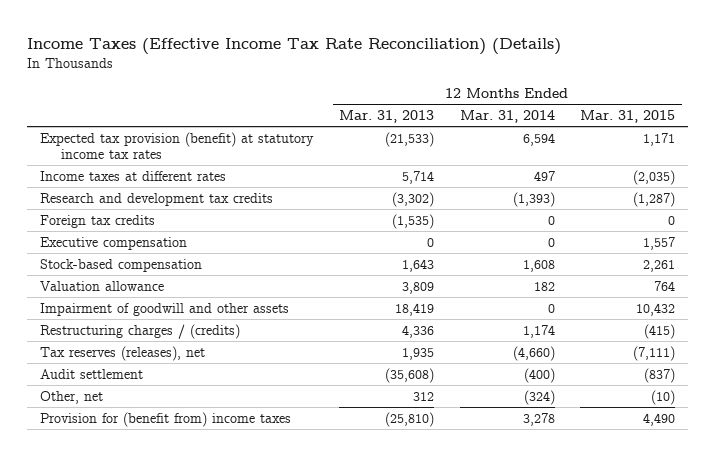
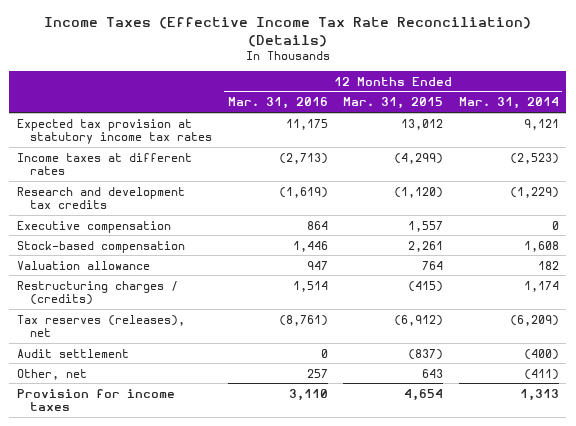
- | 12 Months Ended Mar. 31, 2013 | 12 Months Ended Mar. 31, 2014 | 12 Months Ended Mar. 31, 2015
+ | 12 Months Ended Mar. 31, 2016 | 12 Months Ended Mar. 31, 2015 | 12 Months Ended Mar. 31, 2014
- Expected tax provision (benefit) at statutory income tax rates | (21,533) | 6,594 | 1,171
- Income taxes at different rates | 5,714 | 497 | (2,035)
- Research and development tax credits | (3,302) | (1,393) | (1,287)
- Foreign tax credits | (1,535) | 0 | 0
+ Expected tax provision at statutory income tax rates | 11,175 | 13,012 | 9,121
+ Income taxes at different rates | (2,713) | (4,299) | (2,523)
+ Research and development tax credits | (1,619) | (1,120) | (1,229)
- Impairment of goodwill and other assets | 18,419 | 0 | 10,432
- Tax reserves (releases), net | 1,935 | (4,660) | (7,111)
+ Tax reserves (releases), net | (8,761) | (6,912) | (6,209)
- Other, net | 312 | (324) | (10)
- Provision for (benefit from) income taxes | (25,810) | 3,278 | 4,490
+ Other, net | 257 | 643 | (411)
+ Provision for income taxes | 3,110 | 4,654 | 1,313

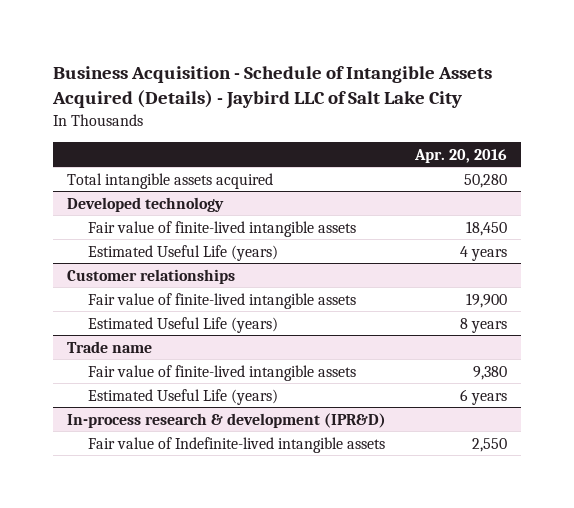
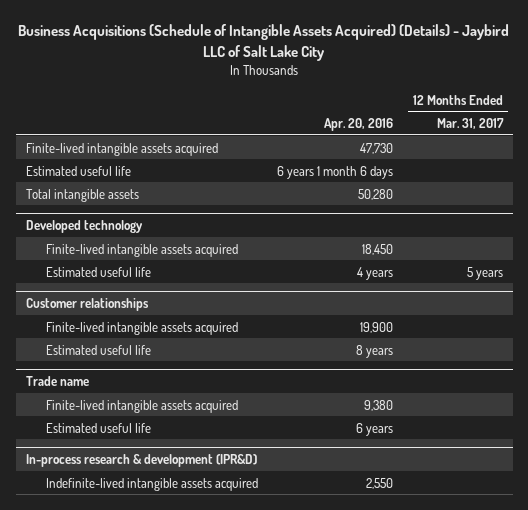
- Business Acquisition - Schedule of Intangible Assets Acquired (Details) - Jaybird LLC of Salt Lake City
+ Business Acquisitions (Schedule of Intangible Assets Acquired) (Details) - Jaybird LLC of Salt Lake City
- | Apr. 20, 2016
+ | Apr. 20, 2016 | 12 Months Ended Mar. 31, 2017
- Total intangible assets acquired | 50,280
+ Finite-lived intangible assets acquired | 47,730 |
+ Estimated useful life | 6 years 1 month 6 days |
+ Total intangible assets | 50,280 |
@ Developed technology
- Fair value of finite-lived intangible assets | 18,450
- Estimated Useful Life (years) | 4 years
+ Finite-lived intangible assets acquired | 18,450 |
+ Estimated useful life | 4 years | 5 years
@ Customer relationships
- Fair value of finite-lived intangible assets | 19,900
- Estimated Useful Life (years) | 8 years
+ Finite-lived intangible assets acquired | 19,900 |
+ Estimated useful life | 8 years |
@ Trade name
- Fair value of finite-lived intangible assets | 9,380
- Estimated Useful Life (years) | 6 years
+ Finite-lived intangible assets acquired | 9,380 |
+ Estimated useful life | 6 years |
@ In-process research & development (IPR&D)
- Fair value of Indefinite-lived intangible assets | 2,550
+ Indefinite-lived intangible assets acquired | 2,550 |

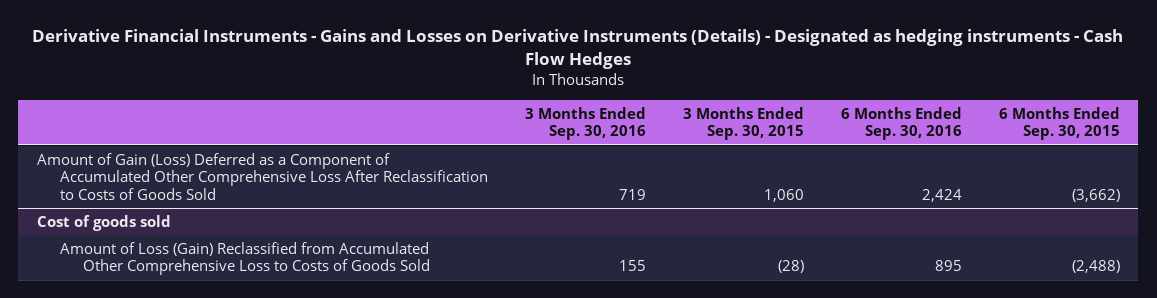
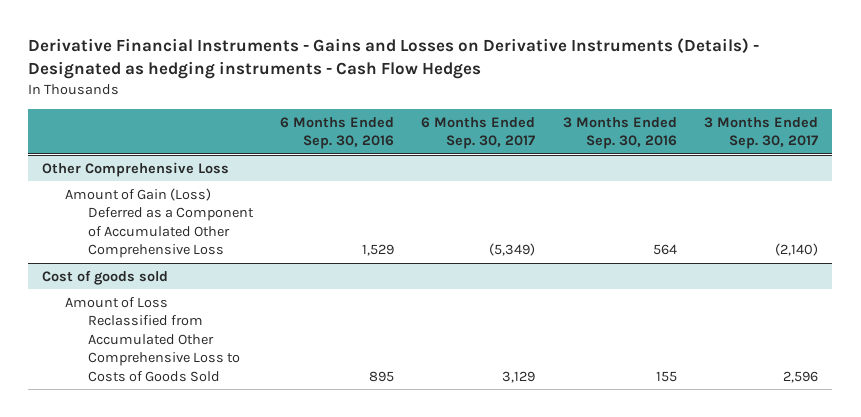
- | 3 Months Ended Sep. 30, 2016 | 3 Months Ended Sep. 30, 2015 | 6 Months Ended Sep. 30, 2016 | 6 Months Ended Sep. 30, 2015
+ | 6 Months Ended Sep. 30, 2016 | 6 Months Ended Sep. 30, 2017 | 3 Months Ended Sep. 30, 2016 | 3 Months Ended Sep. 30, 2017
- Amount of Gain (Loss) Deferred as a Component of Accumulated Other Comprehensive Loss After Reclassification to Costs of Goods Sold | 719 | 1,060 | 2,424 | (3,662)
+ Other Comprehensive Loss
+ Amount of Gain (Loss) Deferred as a Component of Accumulated Other Comprehensive Loss | 1,529 | (5,349) | 564 | (2,140)
@ Cost of goods sold
- Amount of Loss (Gain) Reclassified from Accumulated Other Comprehensive Loss to Costs of Goods Sold | 155 | (28) | 895 | (2,488)
+ Amount of Loss Reclassified from Accumulated Other Comprehensive Loss to Costs of Goods Sold | 895 | 3,129 | 155 | 2,596

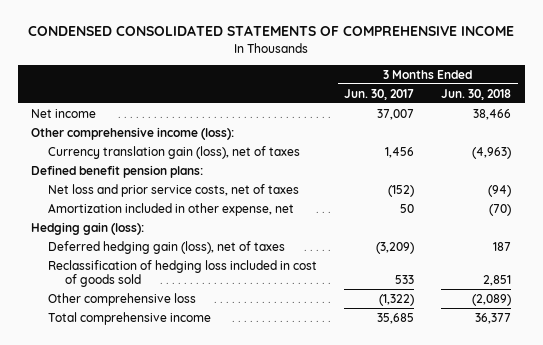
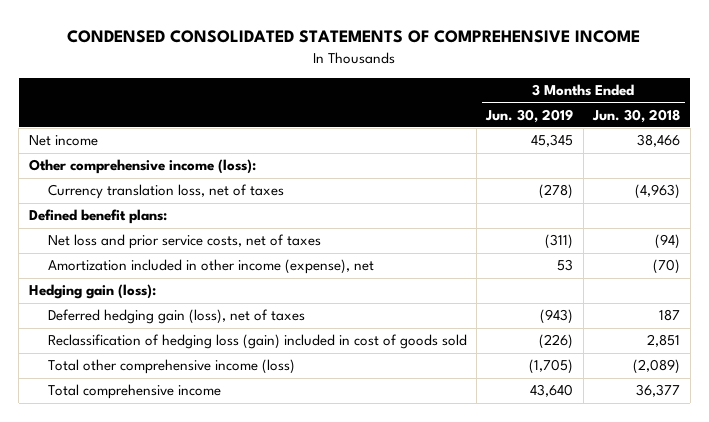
- | 3 Months Ended Jun. 30, 2017 | 3 Months Ended Jun. 30, 2018
+ | 3 Months Ended Jun. 30, 2019 | 3 Months Ended Jun. 30, 2018
- Currency translation gain (loss), net of taxes | 1,456 | (4,963)
- Defined benefit pension plans:
+ Currency translation loss, net of taxes | (278) | (4,963)
+ Defined benefit plans:
- Amortization included in other expense, net | 50 | (70)
+ Amortization included in other income (expense), net | 53 | (70)
- Reclassification of hedging loss included in cost of goods sold | 533 | 2,851
- Other comprehensive loss | (1,322) | (2,089)
+ Reclassification of hedging loss (gain) included in cost of goods sold | (226) | 2,851
+ Total other comprehensive income (loss) | (1,705) | (2,089)

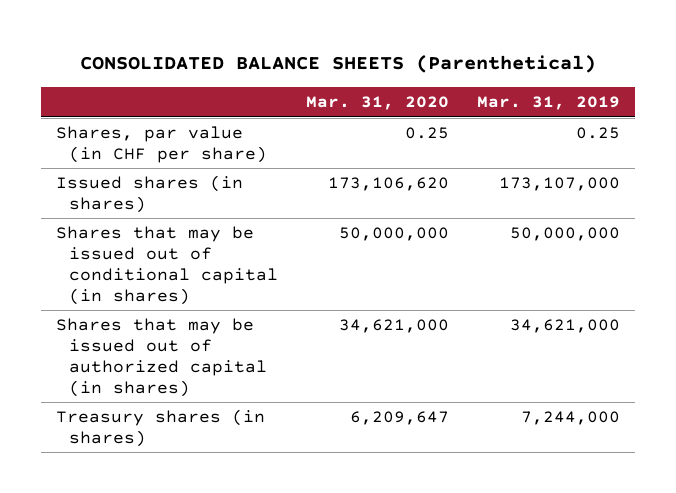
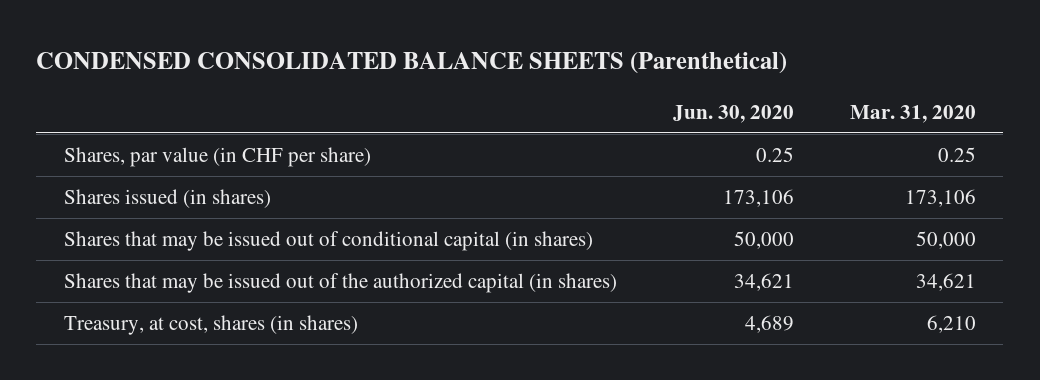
- CONSOLIDATED BALANCE SHEETS (Parenthetical)
+ CONDENSED CONSOLIDATED BALANCE SHEETS (Parenthetical)
- | Mar. 31, 2020 | Mar. 31, 2019
+ | Jun. 30, 2020 | Mar. 31, 2020
- Issued shares (in shares) | 173,106,620 | 173,107,000
- Shares that may be issued out of conditional capital (in shares) | 50,000,000 | 50,000,000
- Shares that may be issued out of authorized capital (in shares) | 34,621,000 | 34,621,000
- Treasury shares (in shares) | 6,209,647 | 7,244,000
+ Shares issued (in shares) | 173,106 | 173,106
+ Shares that may be issued out of conditional capital (in shares) | 50,000 | 50,000
+ Shares that may be issued out of the authorized capital (in shares) | 34,621 | 34,621
+ Treasury, at cost, shares (in shares) | 4,689 | 6,210

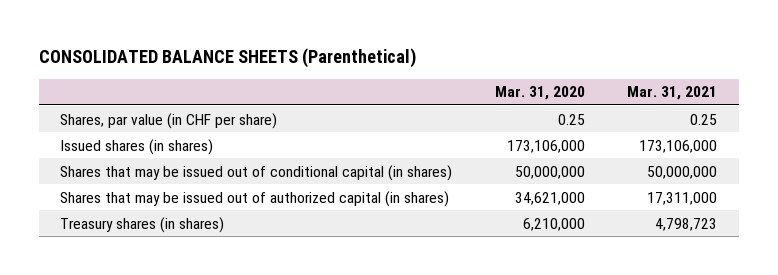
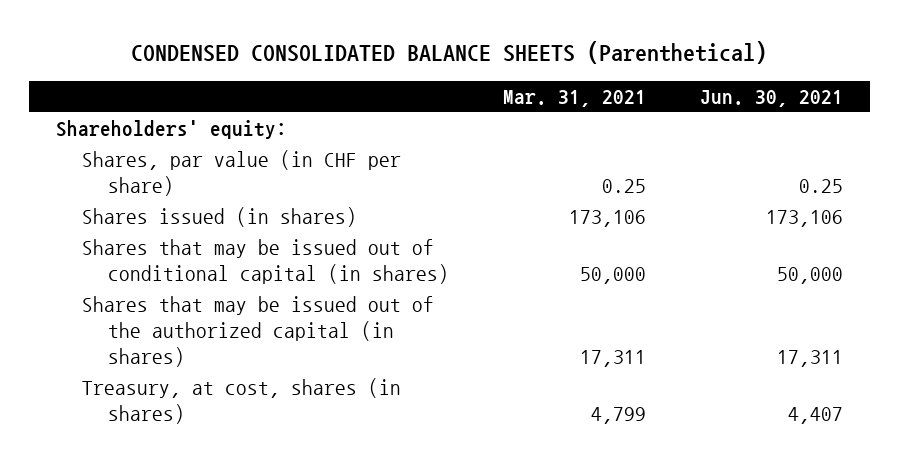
- CONSOLIDATED BALANCE SHEETS (Parenthetical)
+ CONDENSED CONSOLIDATED BALANCE SHEETS (Parenthetical)
- | Mar. 31, 2020 | Mar. 31, 2021
+ | Mar. 31, 2021 | Jun. 30, 2021
+ Shareholders' equity:
- Issued shares (in shares) | 173,106,000 | 173,106,000
- Shares that may be issued out of conditional capital (in shares) | 50,000,000 | 50,000,000
- Shares that may be issued out of authorized capital (in shares) | 34,621,000 | 17,311,000
- Treasury shares (in shares) | 6,210,000 | 4,798,723
+ Shares issued (in shares) | 173,106 | 173,106
+ Shares that may be issued out of conditional capital (in shares) | 50,000 | 50,000
+ Shares that may be issued out of the authorized capital (in shares) | 17,311 | 17,311
+ Treasury, at cost, shares (in shares) | 4,799 | 4,407

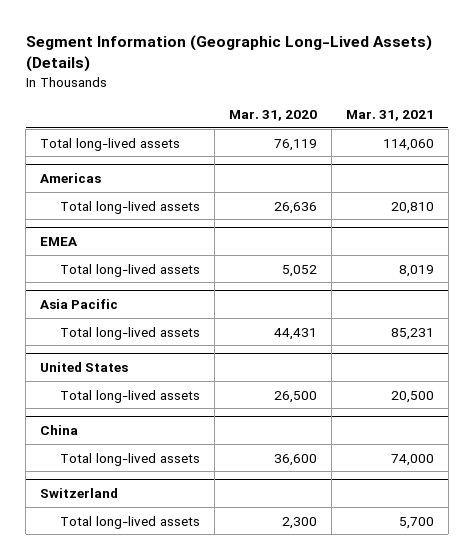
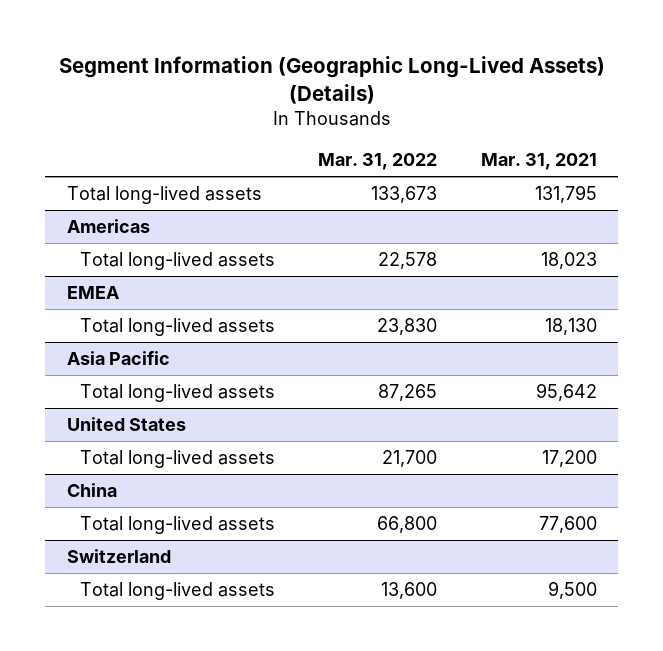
- | Mar. 31, 2020 | Mar. 31, 2021
+ | Mar. 31, 2022 | Mar. 31, 2021
- Total long-lived assets | 76,119 | 114,060
+ Total long-lived assets | 133,673 | 131,795
@ Americas
- Total long-lived assets | 26,636 | 20,810
+ Total long-lived assets | 22,578 | 18,023
@ EMEA
- Total long-lived assets | 5,052 | 8,019
+ Total long-lived assets | 23,830 | 18,130
@ Asia Pacific
- Total long-lived assets | 44,431 | 85,231
+ Total long-lived assets | 87,265 | 95,642
@ United States
- Total long-lived assets | 26,500 | 20,500
+ Total long-lived assets | 21,700 | 17,200
@ China
- Total long-lived assets | 36,600 | 74,000
+ Total long-lived assets | 66,800 | 77,600
@ Switzerland
- Total long-lived assets | 2,300 | 5,700
+ Total long-lived assets | 13,600 | 9,500

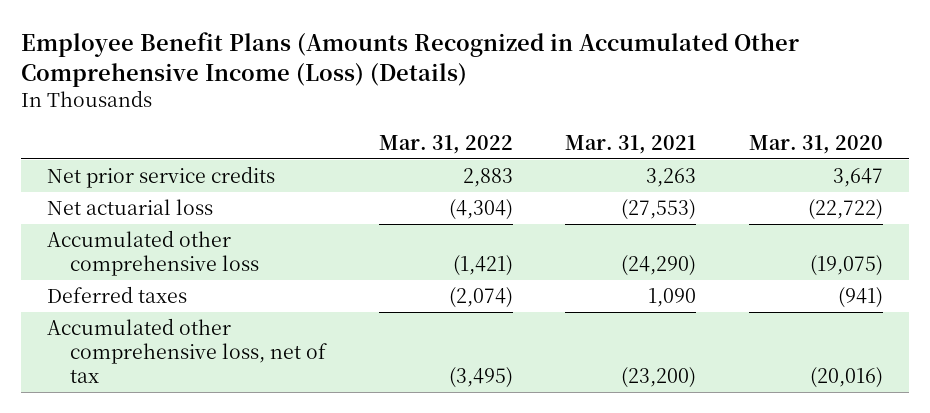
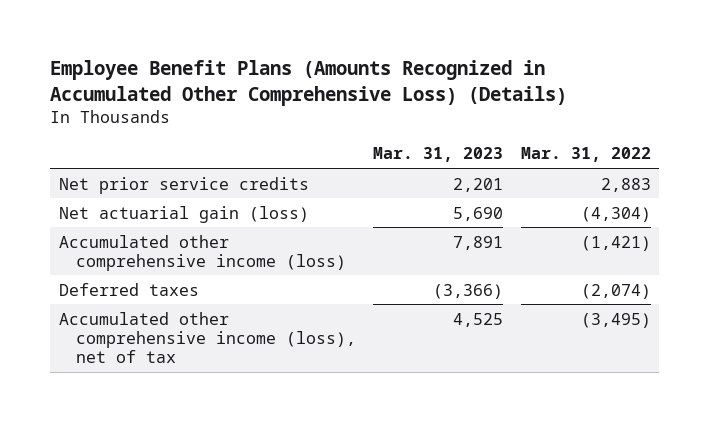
- Employee Benefit Plans (Amounts Recognized in Accumulated Other Comprehensive Income (Loss) (Details)
+ Employee Benefit Plans (Amounts Recognized in Accumulated Other Comprehensive Loss) (Details)
- | Mar. 31, 2022 | Mar. 31, 2021 | Mar. 31, 2020
+ | Mar. 31, 2023 | Mar. 31, 2022
- Net actuarial loss | (4,304) | (27,553) | (22,722)
- Accumulated other comprehensive loss | (1,421) | (24,290) | (19,075)
+ Net actuarial gain (loss) | 5,690 | (4,304)
+ Accumulated other comprehensive income (loss) | 7,891 | (1,421)
- Accumulated other comprehensive loss, net of tax | (3,495) | (23,200) | (20,016)
+ Accumulated other comprehensive income (loss), net of tax | 4,525 | (3,495)

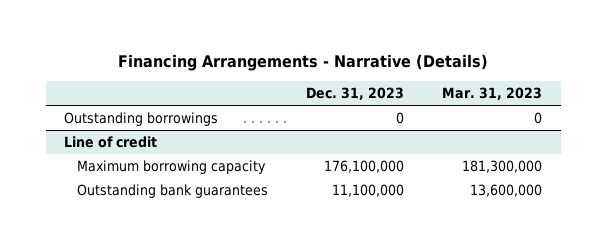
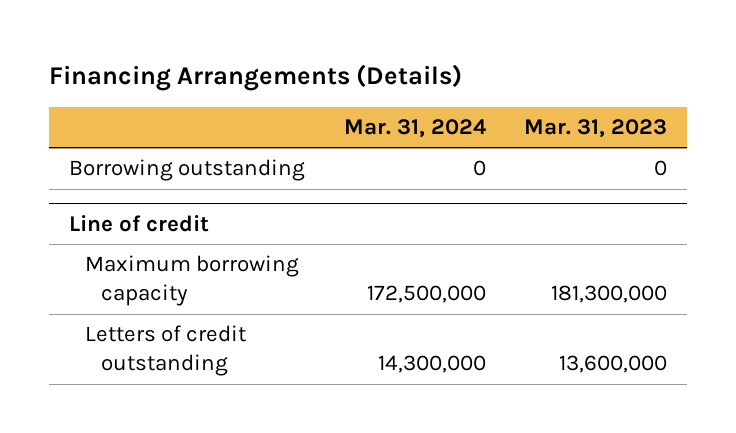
- Financing Arrangements - Narrative (Details)
+ Financing Arrangements (Details)
- | Dec. 31, 2023 | Mar. 31, 2023
+ | Mar. 31, 2024 | Mar. 31, 2023
- Outstanding borrowings | 0 | 0
+ Borrowing outstanding | 0 | 0
@ Line of credit
- Outstanding bank guarantees | 11,100,000 | 13,600,000
+ Letters of credit outstanding | 14,300,000 | 13,600,000

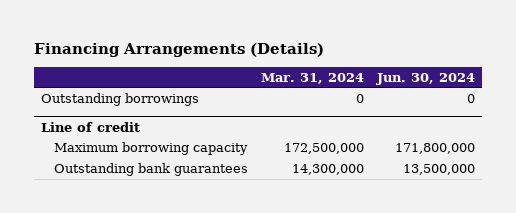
- | Mar. 31, 2024 | Mar. 31, 2023
+ | Mar. 31, 2024 | Jun. 30, 2024
- Borrowing outstanding | 0 | 0
+ Outstanding borrowings | 0 | 0
@ Line of credit
- Letters of credit outstanding | 14,300,000 | 13,600,000
+ Outstanding bank guarantees | 14,300,000 | 13,500,000

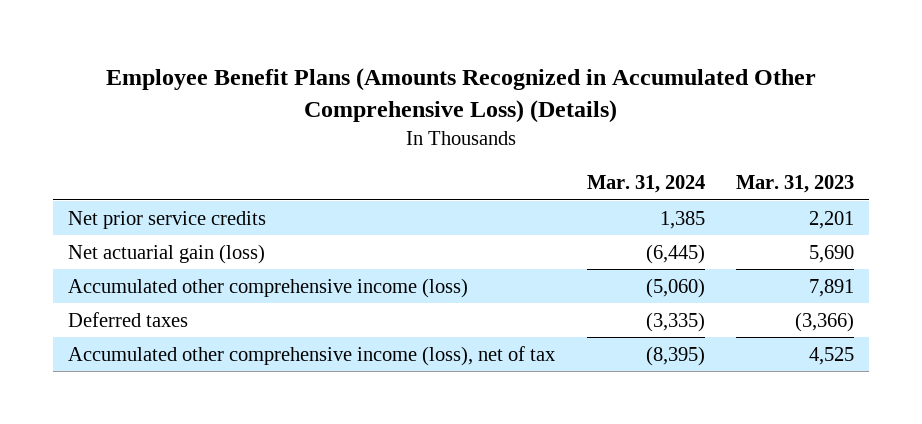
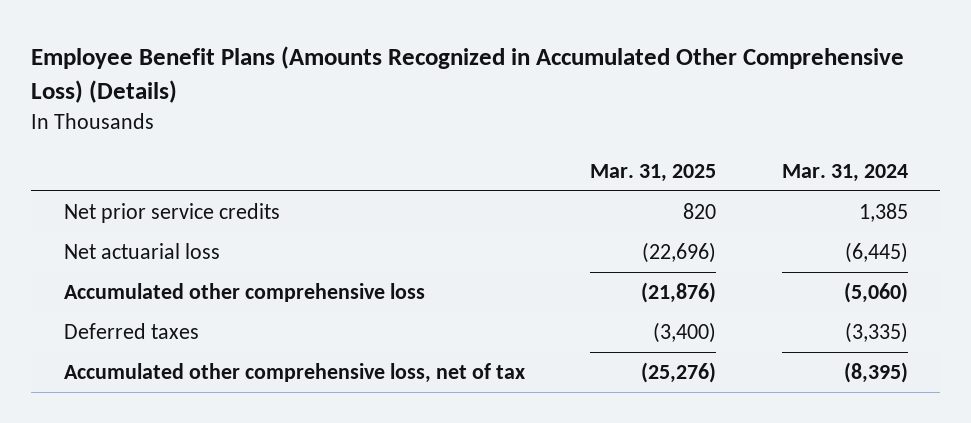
- | Mar. 31, 2024 | Mar. 31, 2023
+ | Mar. 31, 2025 | Mar. 31, 2024
- Net actuarial gain (loss) | (6,445) | 5,690
- Accumulated other comprehensive income (loss) | (5,060) | 7,891
+ Net actuarial loss | (22,696) | (6,445)
+ Accumulated other comprehensive loss | (21,876) | (5,060)
- Accumulated other comprehensive income (loss), net of tax | (8,395) | 4,525
+ Accumulated other comprehensive loss, net of tax | (25,276) | (8,395)

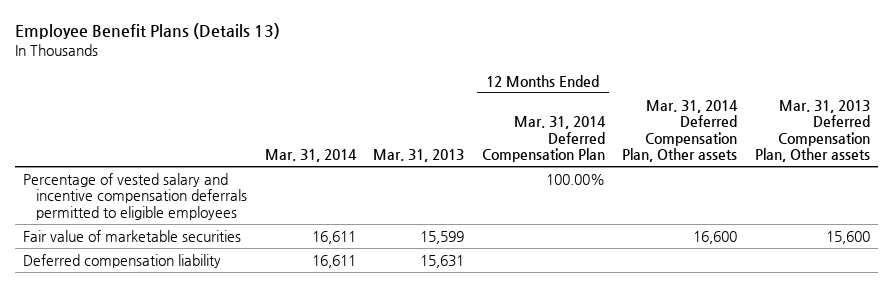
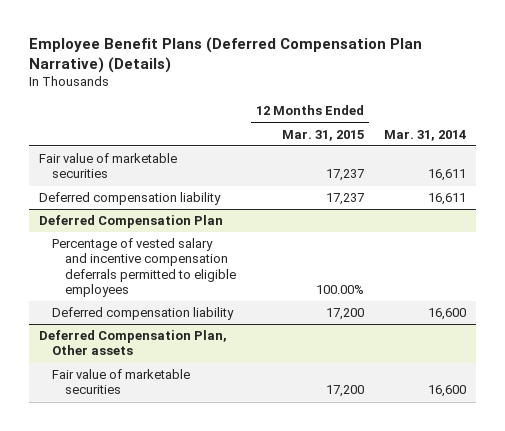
- Employee Benefit Plans (Details 13)
+ Employee Benefit Plans (Deferred Compensation Plan Narrative) (Details)
- | Mar. 31, 2014 | Mar. 31, 2013 | 12 Months Ended Mar. 31, 2014 Deferred Compensation Plan | Mar. 31, 2014 Deferred Compensation Plan, Other assets | Mar. 31, 2013 Deferred Compensation Plan, Other assets
+ | 12 Months Ended Mar. 31, 2015 | Mar. 31, 2014
- Percentage of vested salary and incentive compensation deferrals permitted to eligible employees | | | 100.00% | |
+ Deferred Compensation Plan
+ Percentage of vested salary and incentive compensation deferrals permitted to eligible employees | 100.00% |
+ Deferred compensation liability | 17,200 | 16,600
+ Deferred Compensation Plan, Other assets
+ Fair value of marketable securities | 17,200 | 16,600

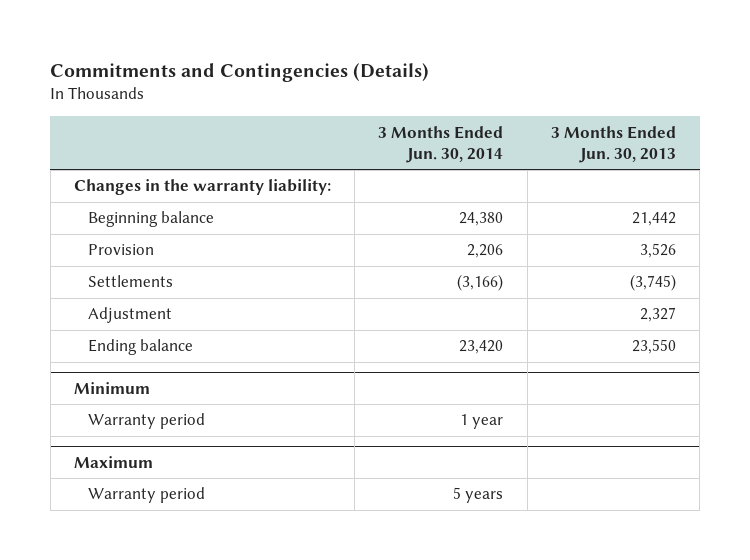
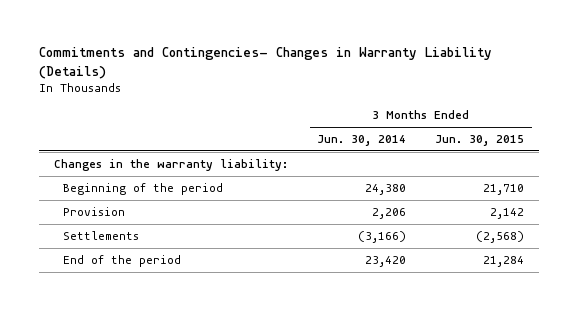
- Commitments and Contingencies (Details)
+ Commitments and Contingencies- Changes in Warranty Liability (Details)
- | 3 Months Ended Jun. 30, 2014 | 3 Months Ended Jun. 30, 2013
+ | 3 Months Ended Jun. 30, 2014 | 3 Months Ended Jun. 30, 2015
- Beginning balance | 24,380 | 21,442
+ Beginning of the period | 24,380 | 21,710
- Adjustment | | 2,327
- Ending balance | 23,420 | 23,550
- Minimum
- Warranty period | 1 year |
- Maximum
- Warranty period | 5 years |
+ End of the period | 23,420 | 21,284

